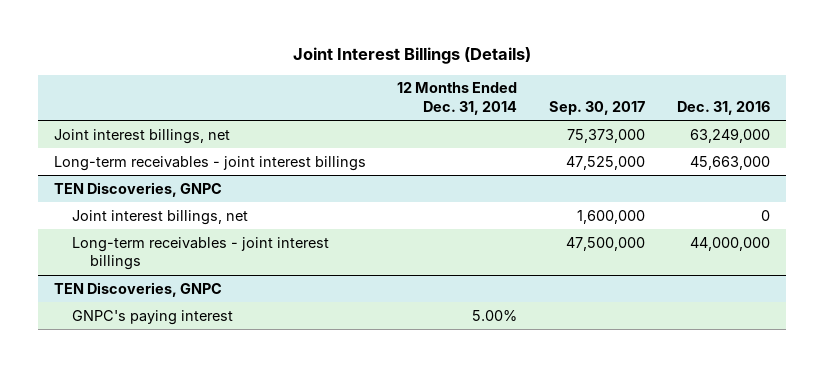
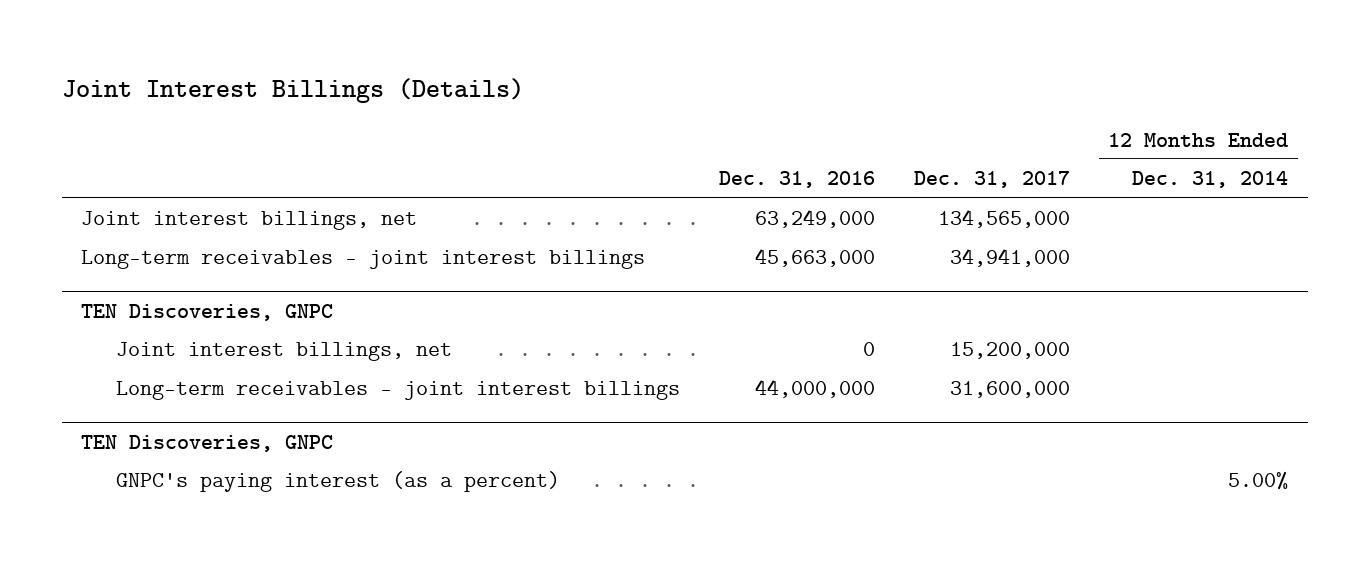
- | 12 Months Ended Dec. 31, 2014 | Sep. 30, 2017 | Dec. 31, 2016
+ | Dec. 31, 2016 | Dec. 31, 2017 | 12 Months Ended Dec. 31, 2014
@ TEN Discoveries, GNPC
- GNPC's paying interest | 5.00% | |
+ GNPC's paying interest (as a percent) | | | 5.00%

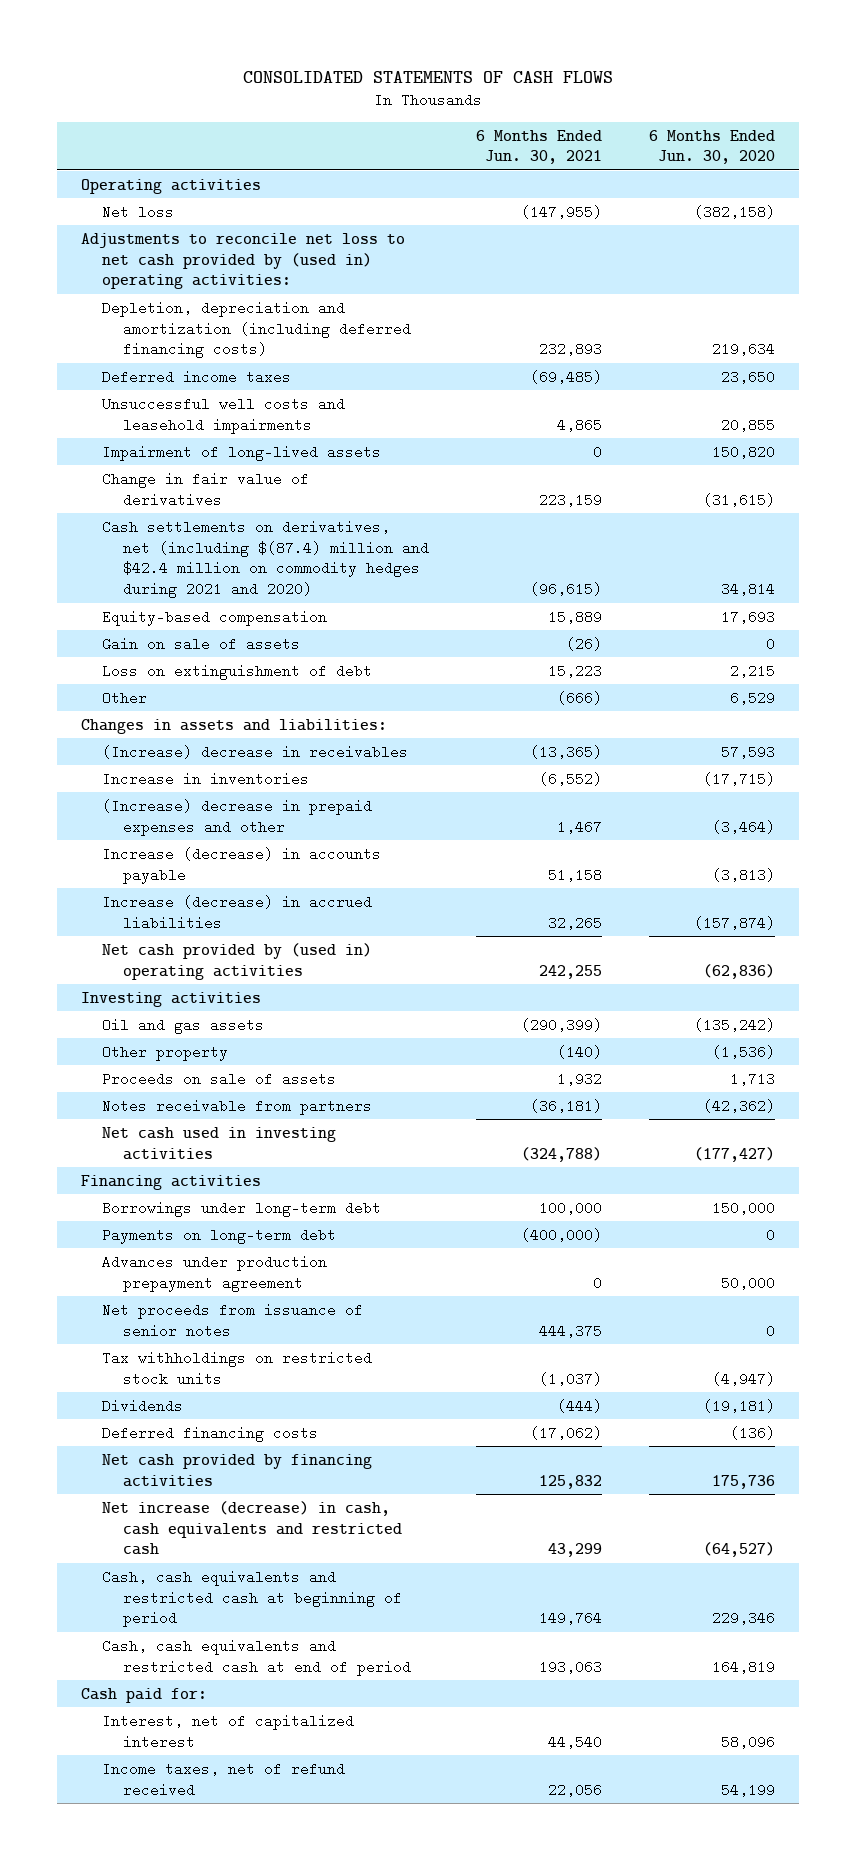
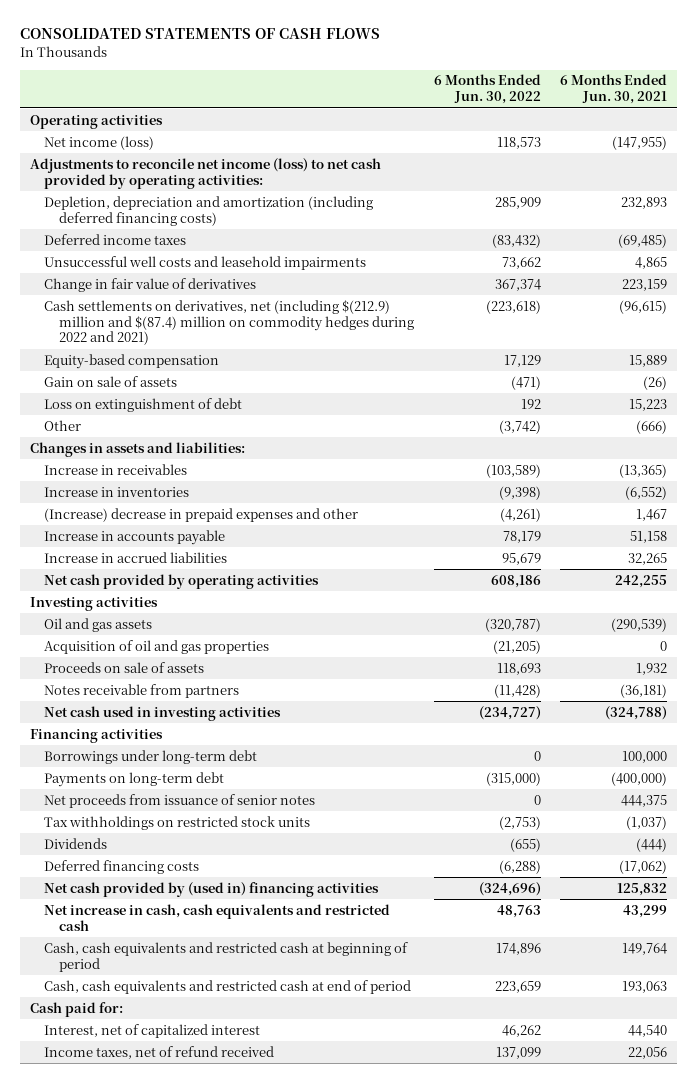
- | 6 Months Ended Jun. 30, 2021 | 6 Months Ended Jun. 30, 2020
+ | 6 Months Ended Jun. 30, 2022 | 6 Months Ended Jun. 30, 2021
- Net loss | (147,955) | (382,158)
- Adjustments to reconcile net loss to net cash provided by (used in) operating activities:
+ Net income (loss) | 118,573 | (147,955)
+ Adjustments to reconcile net income (loss) to net cash provided by operating activities:
- Impairment of long-lived assets | 0 | 150,820
- Cash settlements on derivatives, net (including $(87.4) million and $42.4 million on commodity hedges during 2021 and 2020) | (96,615) | 34,814
+ Cash settlements on derivatives, net (including $(212.9) million and $(87.4) million on commodity hedges during 2022 and 2021) | (223,618) | (96,615)
- (Increase) decrease in receivables | (13,365) | 57,593
+ Increase in receivables | (103,589) | (13,365)
- Increase (decrease) in accounts payable | 51,158 | (3,813)
- Increase (decrease) in accrued liabilities | 32,265 | (157,874)
- Net cash provided by (used in) operating activities | 242,255 | (62,836)
+ Increase in accounts payable | 78,179 | 51,158
+ Increase in accrued liabilities | 95,679 | 32,265
+ Net cash provided by operating activities | 608,186 | 242,255
- Oil and gas assets | (290,399) | (135,242)
- Other property | (140) | (1,536)
+ Oil and gas assets | (320,787) | (290,539)
+ Acquisition of oil and gas properties | (21,205) | 0
- Advances under production prepayment agreement | 0 | 50,000
- Net cash provided by financing activities | 125,832 | 175,736
- Net increase (decrease) in cash, cash equivalents and restricted cash | 43,299 | (64,527)
+ Net cash provided by (used in) financing activities | (324,696) | 125,832
+ Net increase in cash, cash equivalents and restricted cash | 48,763 | 43,299

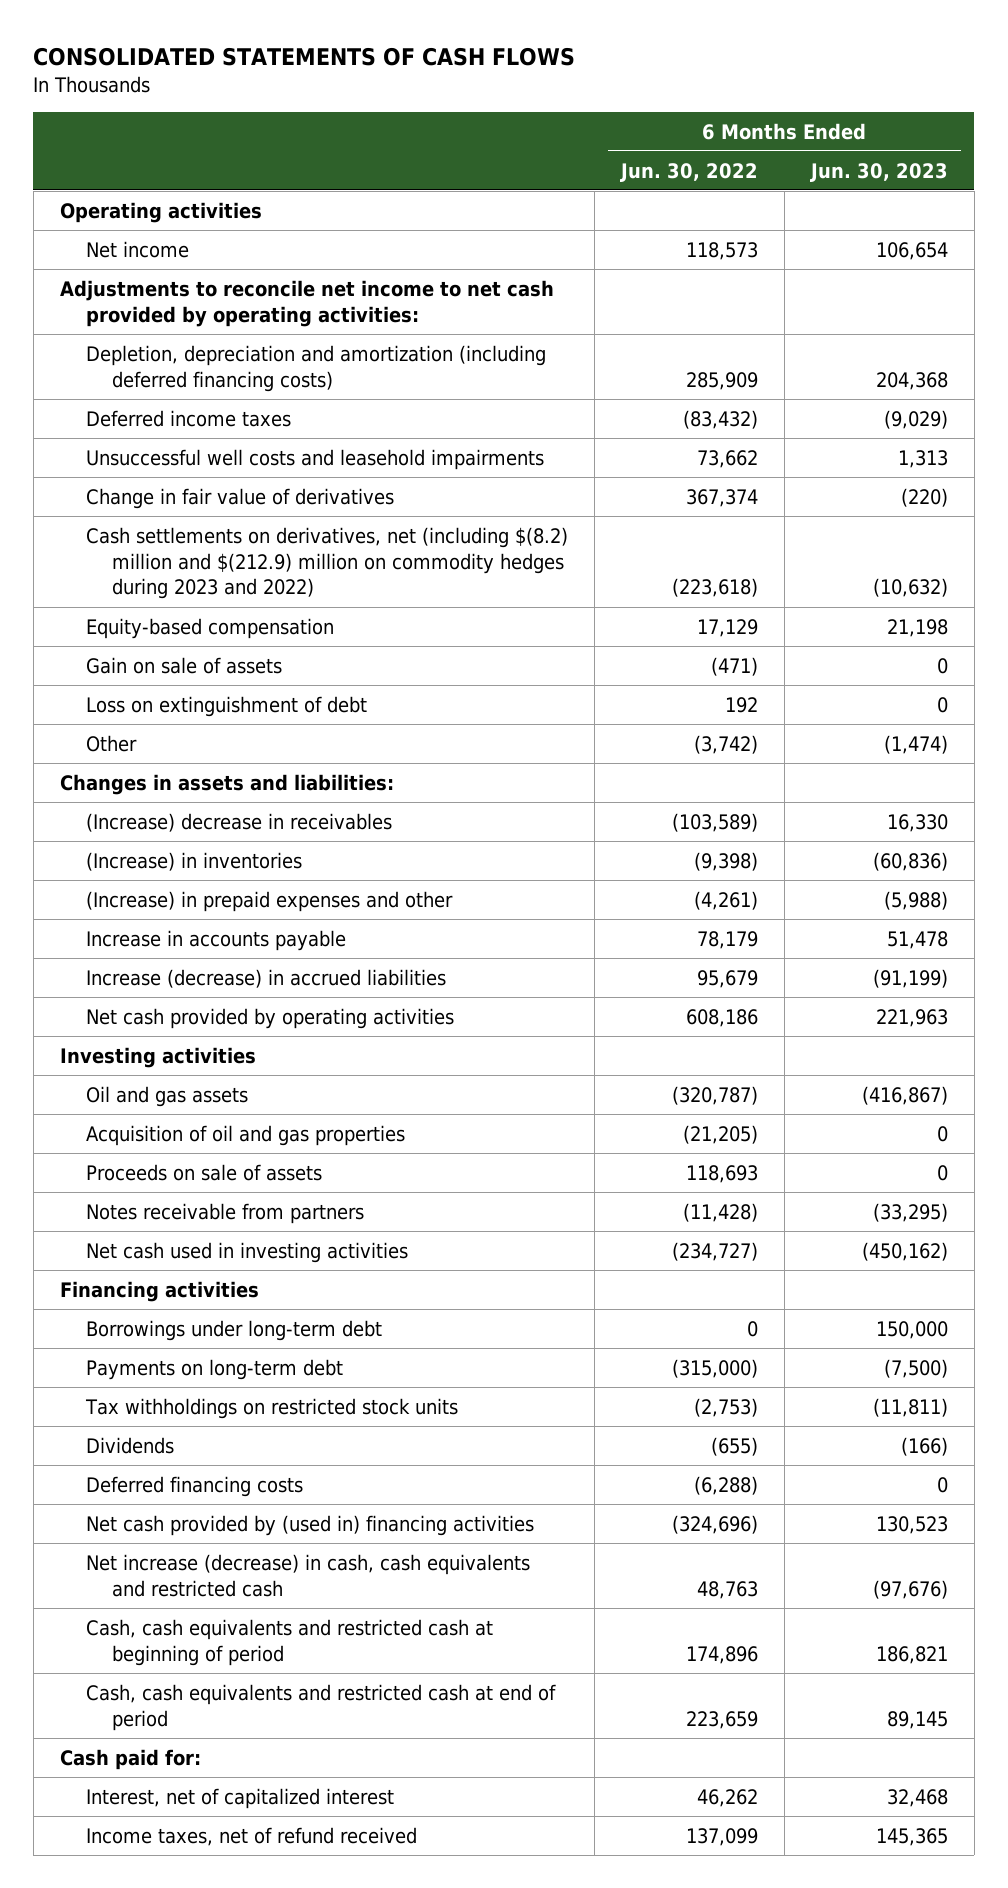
- | 6 Months Ended Jun. 30, 2022 | 6 Months Ended Jun. 30, 2021
+ | 6 Months Ended Jun. 30, 2022 | 6 Months Ended Jun. 30, 2023
- Net income (loss) | 118,573 | (147,955)
- Adjustments to reconcile net income (loss) to net cash provided by operating activities:
+ Net income | 118,573 | 106,654
+ Adjustments to reconcile net income to net cash provided by operating activities:
- Cash settlements on derivatives, net (including $(212.9) million and $(87.4) million on commodity hedges during 2022 and 2021) | (223,618) | (96,615)
+ Cash settlements on derivatives, net (including $(8.2) million and $(212.9) million on commodity hedges during 2023 and 2022) | (223,618) | (10,632)
- Increase in receivables | (103,589) | (13,365)
- Increase in inventories | (9,398) | (6,552)
- (Increase) decrease in prepaid expenses and other | (4,261) | 1,467
+ (Increase) decrease in receivables | (103,589) | 16,330
+ (Increase) in inventories | (9,398) | (60,836)
+ (Increase) in prepaid expenses and other | (4,261) | (5,988)
- Increase in accrued liabilities | 95,679 | 32,265
+ Increase (decrease) in accrued liabilities | 95,679 | (91,199)
- Net proceeds from issuance of senior notes | 0 | 444,375
- Net increase in cash, cash equivalents and restricted cash | 48,763 | 43,299
+ Net increase (decrease) in cash, cash equivalents and restricted cash | 48,763 | (97,676)

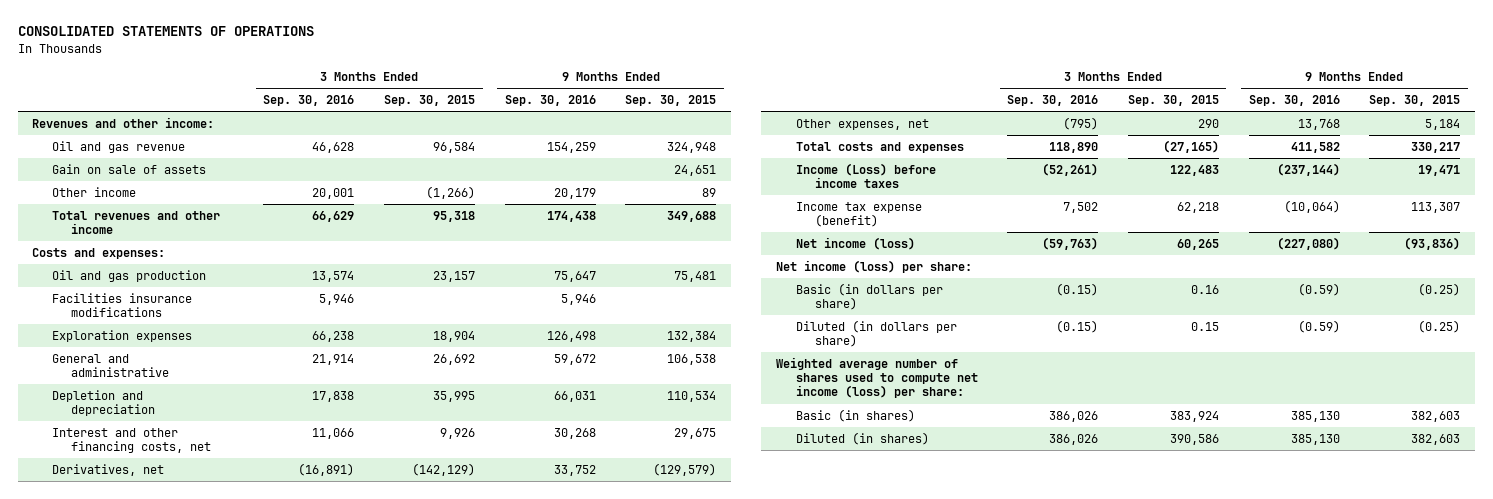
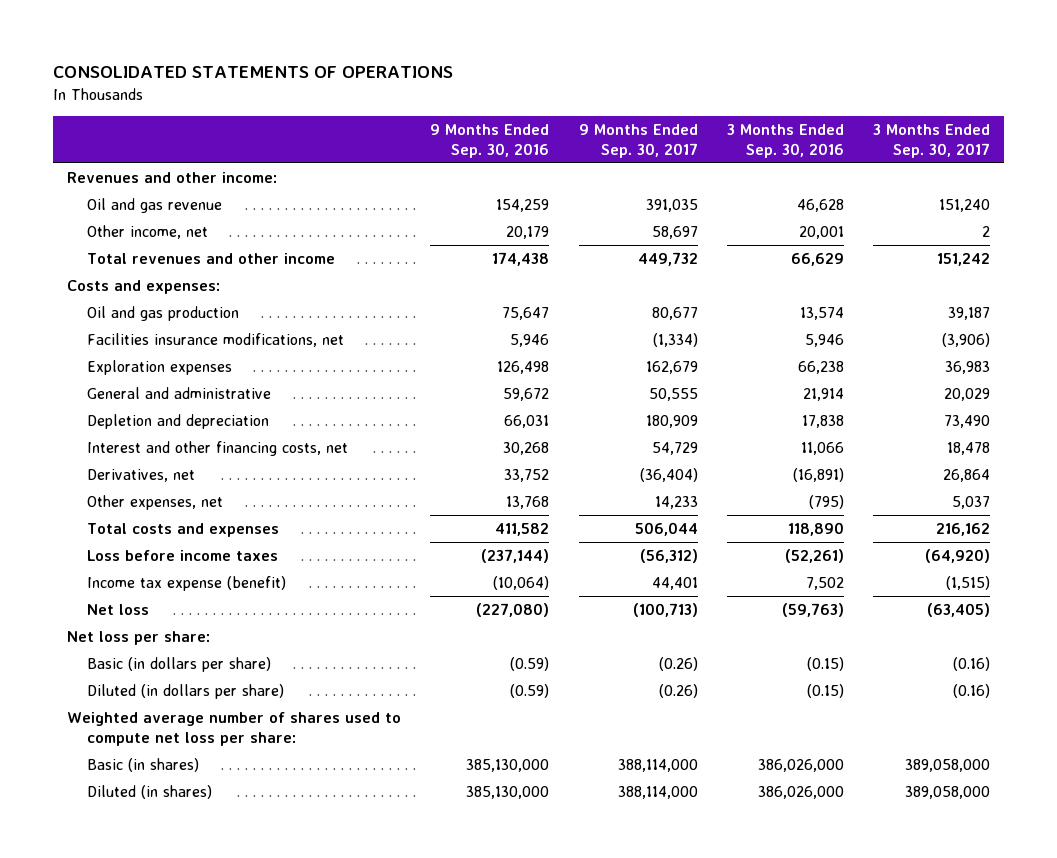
- | 3 Months Ended Sep. 30, 2016 | 3 Months Ended Sep. 30, 2015 | 9 Months Ended Sep. 30, 2016 | 9 Months Ended Sep. 30, 2015
+ | 9 Months Ended Sep. 30, 2016 | 9 Months Ended Sep. 30, 2017 | 3 Months Ended Sep. 30, 2016 | 3 Months Ended Sep. 30, 2017
- Gain on sale of assets | | | | 24,651
- Other income | 20,001 | (1,266) | 20,179 | 89
+ Other income, net | 20,179 | 58,697 | 20,001 | 2
- Facilities insurance modifications | 5,946 | | 5,946 |
+ Facilities insurance modifications, net | 5,946 | (1,334) | 5,946 | (3,906)
- Income (Loss) before income taxes | (52,261) | 122,483 | (237,144) | 19,471
+ Loss before income taxes | (237,144) | (56,312) | (52,261) | (64,920)
- Net income (loss) | (59,763) | 60,265 | (227,080) | (93,836)
- Net income (loss) per share:
+ Net loss | (227,080) | (100,713) | (59,763) | (63,405)
+ Net loss per share:
- Weighted average number of shares used to compute net income (loss) per share:
- Basic (in shares) | 386,026 | 383,924 | 385,130 | 382,603
- Diluted (in shares) | 386,026 | 390,586 | 385,130 | 382,603
+ Weighted average number of shares used to compute net loss per share:
+ Basic (in shares) | 385,130,000 | 388,114,000 | 386,026,000 | 389,058,000
+ Diluted (in shares) | 385,130,000 | 388,114,000 | 386,026,000 | 389,058,000

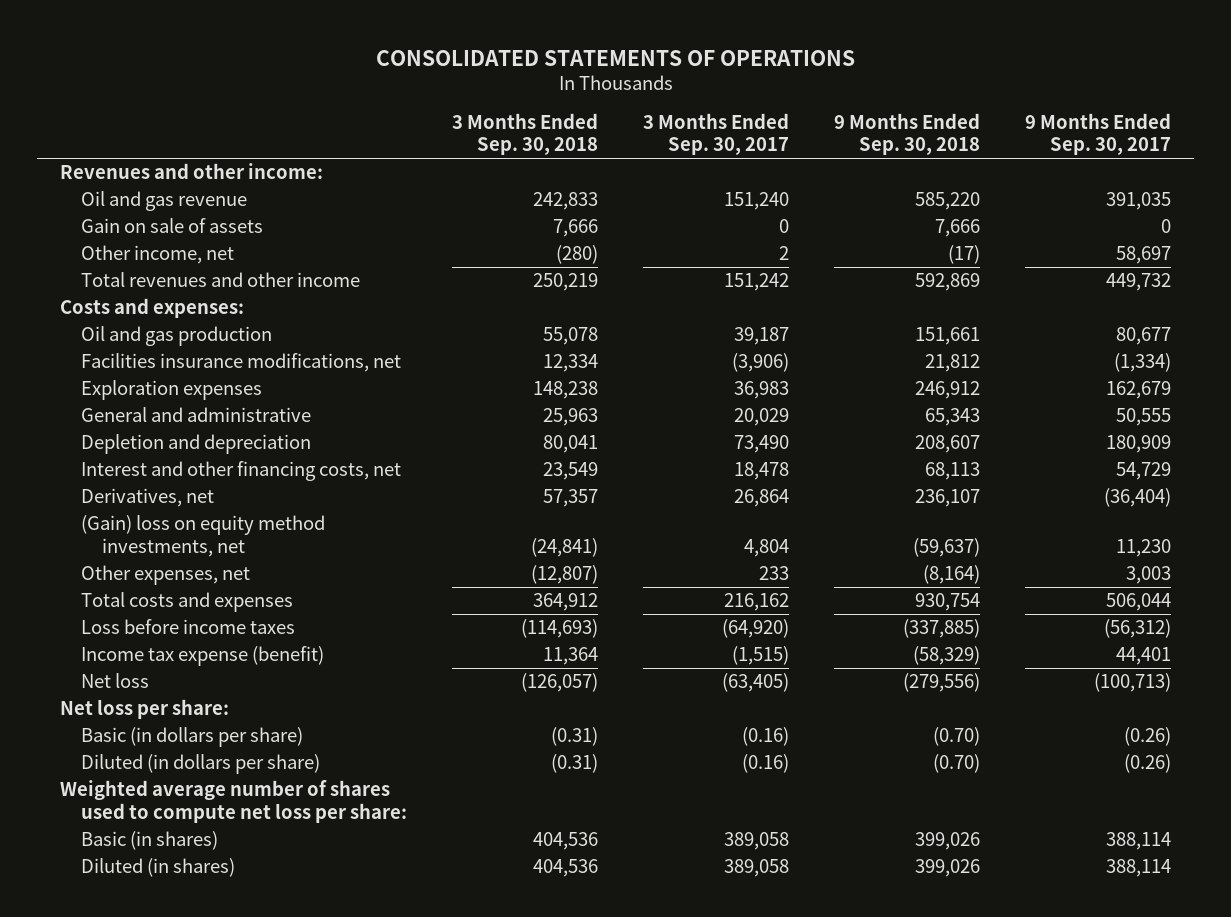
- | 9 Months Ended Sep. 30, 2016 | 9 Months Ended Sep. 30, 2017 | 3 Months Ended Sep. 30, 2016 | 3 Months Ended Sep. 30, 2017
+ | 3 Months Ended Sep. 30, 2018 | 3 Months Ended Sep. 30, 2017 | 9 Months Ended Sep. 30, 2018 | 9 Months Ended Sep. 30, 2017
+ Gain on sale of assets | 7,666 | 0 | 7,666 | 0
- Other expenses, net | 13,768 | 14,233 | (795) | 5,037
+ (Gain) loss on equity method investments, net | (24,841) | 4,804 | (59,637) | 11,230
+ Other expenses, net | (12,807) | 233 | (8,164) | 3,003
- Basic (in shares) | 385,130,000 | 388,114,000 | 386,026,000 | 389,058,000
- Diluted (in shares) | 385,130,000 | 388,114,000 | 386,026,000 | 389,058,000
+ Basic (in shares) | 404,536 | 389,058 | 399,026 | 388,114
+ Diluted (in shares) | 404,536 | 389,058 | 399,026 | 388,114

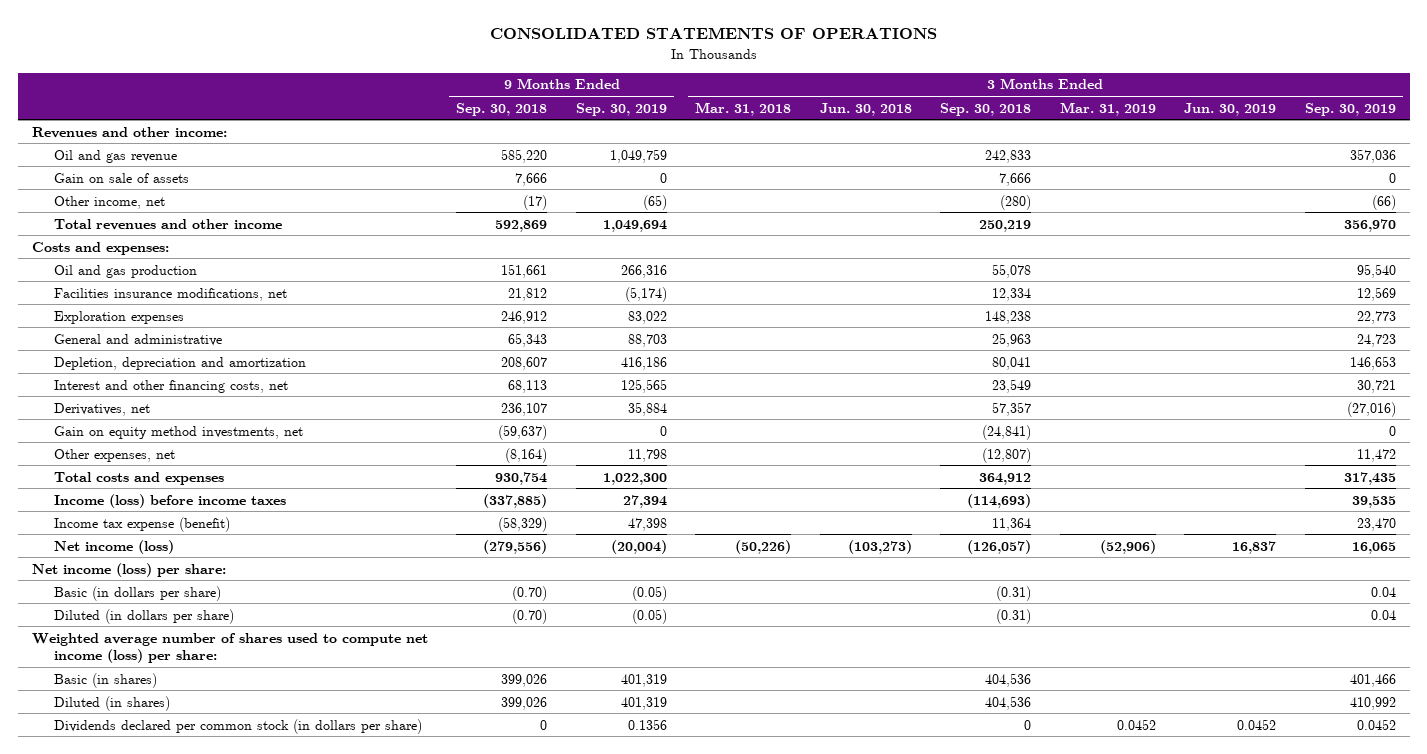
- | 3 Months Ended Sep. 30, 2018 | 3 Months Ended Sep. 30, 2017 | 9 Months Ended Sep. 30, 2018 | 9 Months Ended Sep. 30, 2017
+ | 9 Months Ended Sep. 30, 2018 | 9 Months Ended Sep. 30, 2019 | 3 Months Ended Mar. 31, 2018 | 3 Months Ended Jun. 30, 2018 | 3 Months Ended Sep. 30, 2018 | 3 Months Ended Mar. 31, 2019 | 3 Months Ended Jun. 30, 2019 | 3 Months Ended Sep. 30, 2019
- Depletion and depreciation | 80,041 | 73,490 | 208,607 | 180,909
+ Depletion, depreciation and amortization | 208,607 | 416,186 | | | 80,041 | | | 146,653
- (Gain) loss on equity method investments, net | (24,841) | 4,804 | (59,637) | 11,230
+ Gain on equity method investments, net | (59,637) | 0 | | | (24,841) | | | 0
- Loss before income taxes | (114,693) | (64,920) | (337,885) | (56,312)
+ Income (loss) before income taxes | (337,885) | 27,394 | | | (114,693) | | | 39,535
- Net loss | (126,057) | (63,405) | (279,556) | (100,713)
- Net loss per share:
+ Net income (loss) | (279,556) | (20,004) | (50,226) | (103,273) | (126,057) | (52,906) | 16,837 | 16,065
+ Net income (loss) per share:
- Weighted average number of shares used to compute net loss per share:
+ Weighted average number of shares used to compute net income (loss) per share:
+ Dividends declared per common stock (in dollars per share) | 0 | 0.1356 | | | 0 | 0.0452 | 0.0452 | 0.0452

